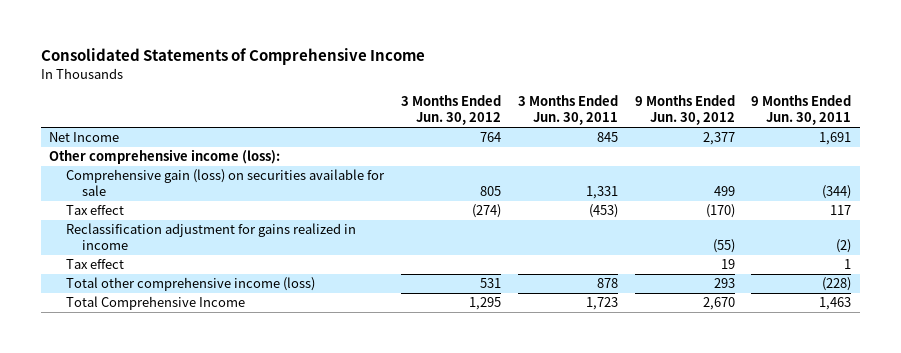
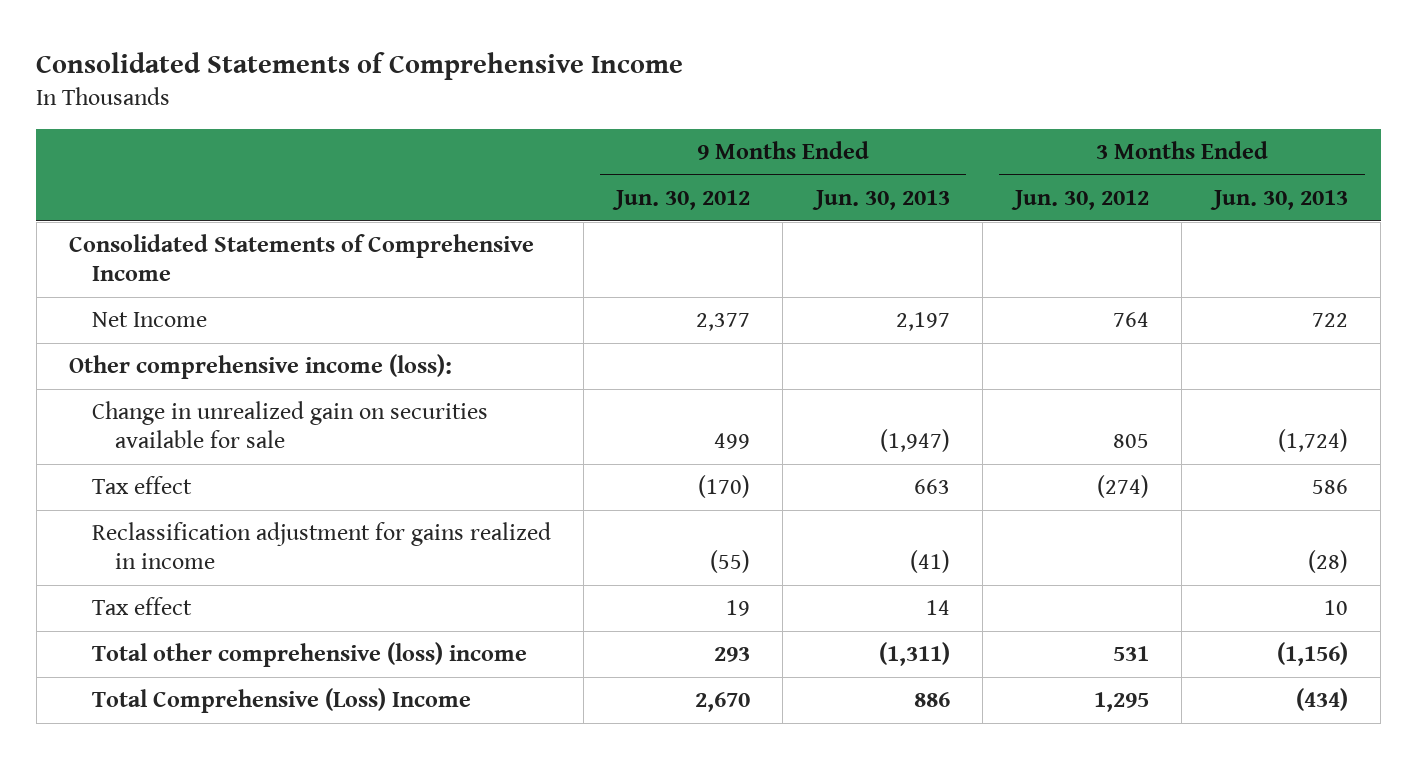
- | 3 Months Ended Jun. 30, 2012 | 3 Months Ended Jun. 30, 2011 | 9 Months Ended Jun. 30, 2012 | 9 Months Ended Jun. 30, 2011
+ | 9 Months Ended Jun. 30, 2012 | 9 Months Ended Jun. 30, 2013 | 3 Months Ended Jun. 30, 2012 | 3 Months Ended Jun. 30, 2013
+ Consolidated Statements of Comprehensive Income
- Comprehensive gain (loss) on securities available for sale | 805 | 1,331 | 499 | (344)
+ Change in unrealized gain on securities available for sale | 499 | (1,947) | 805 | (1,724)
- Total other comprehensive income (loss) | 531 | 878 | 293 | (228)
- Total Comprehensive Income | 1,295 | 1,723 | 2,670 | 1,463
+ Total other comprehensive (loss) income | 293 | (1,311) | 531 | (1,156)
+ Total Comprehensive (Loss) Income | 2,670 | 886 | 1,295 | (434)

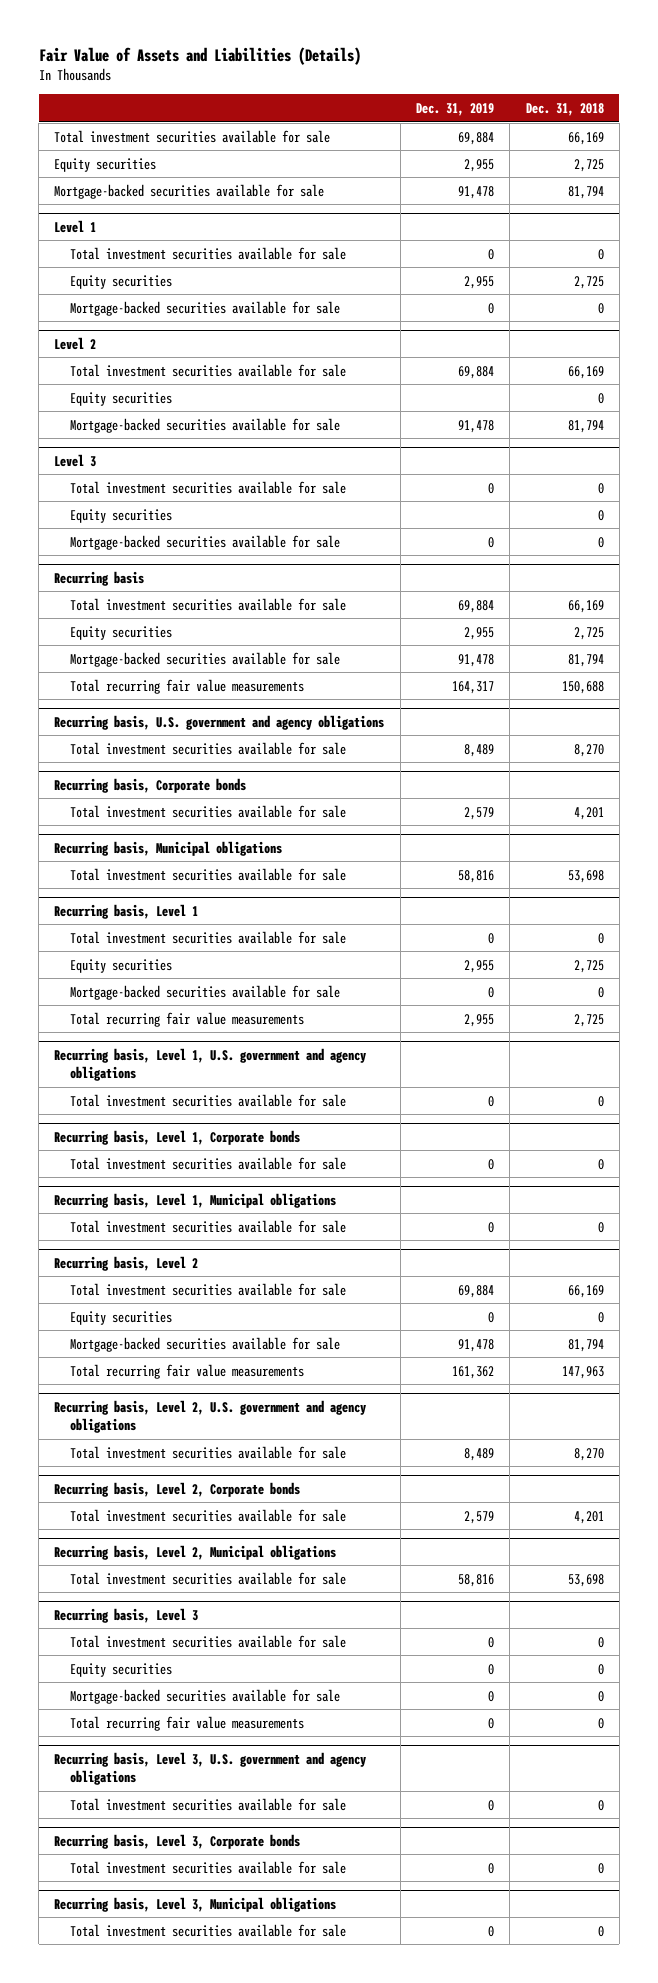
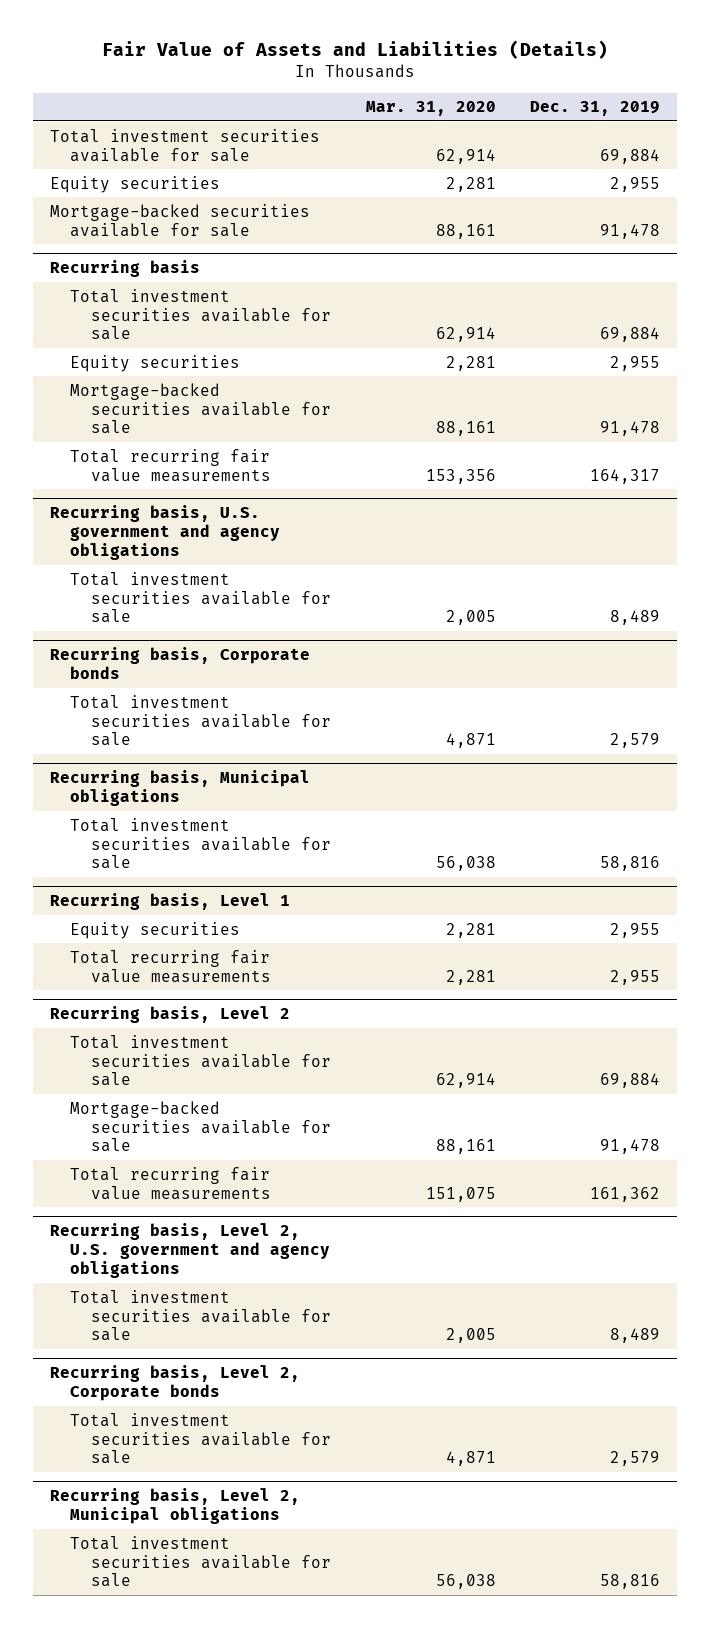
- | Dec. 31, 2019 | Dec. 31, 2018
+ | Mar. 31, 2020 | Dec. 31, 2019
- Level 1
- Total investment securities available for sale | 0 | 0
- Equity securities | 2,955 | 2,725
- Mortgage-backed securities available for sale | 0 | 0
- Level 2
- Total investment securities available for sale | 69,884 | 66,169
- Equity securities | | 0
- Mortgage-backed securities available for sale | 91,478 | 81,794
- Level 3
- Total investment securities available for sale | 0 | 0
- Equity securities | | 0
- Mortgage-backed securities available for sale | 0 | 0
@ Recurring basis, Level 1
- Total investment securities available for sale | 0 | 0
- Mortgage-backed securities available for sale | 0 | 0
- Recurring basis, Level 1, U.S. government and agency obligations
- Total investment securities available for sale | 0 | 0
- Recurring basis, Level 1, Corporate bonds
- Total investment securities available for sale | 0 | 0
- Recurring basis, Level 1, Municipal obligations
- Total investment securities available for sale | 0 | 0
@ Recurring basis, Level 2
- Equity securities | 0 | 0
- Recurring basis, Level 3
- Total investment securities available for sale | 0 | 0
- Equity securities | 0 | 0
- Mortgage-backed securities available for sale | 0 | 0
- Total recurring fair value measurements | 0 | 0
- Recurring basis, Level 3, U.S. government and agency obligations
- Total investment securities available for sale | 0 | 0
- Recurring basis, Level 3, Corporate bonds
- Total investment securities available for sale | 0 | 0
- Recurring basis, Level 3, Municipal obligations
- Total investment securities available for sale | 0 | 0

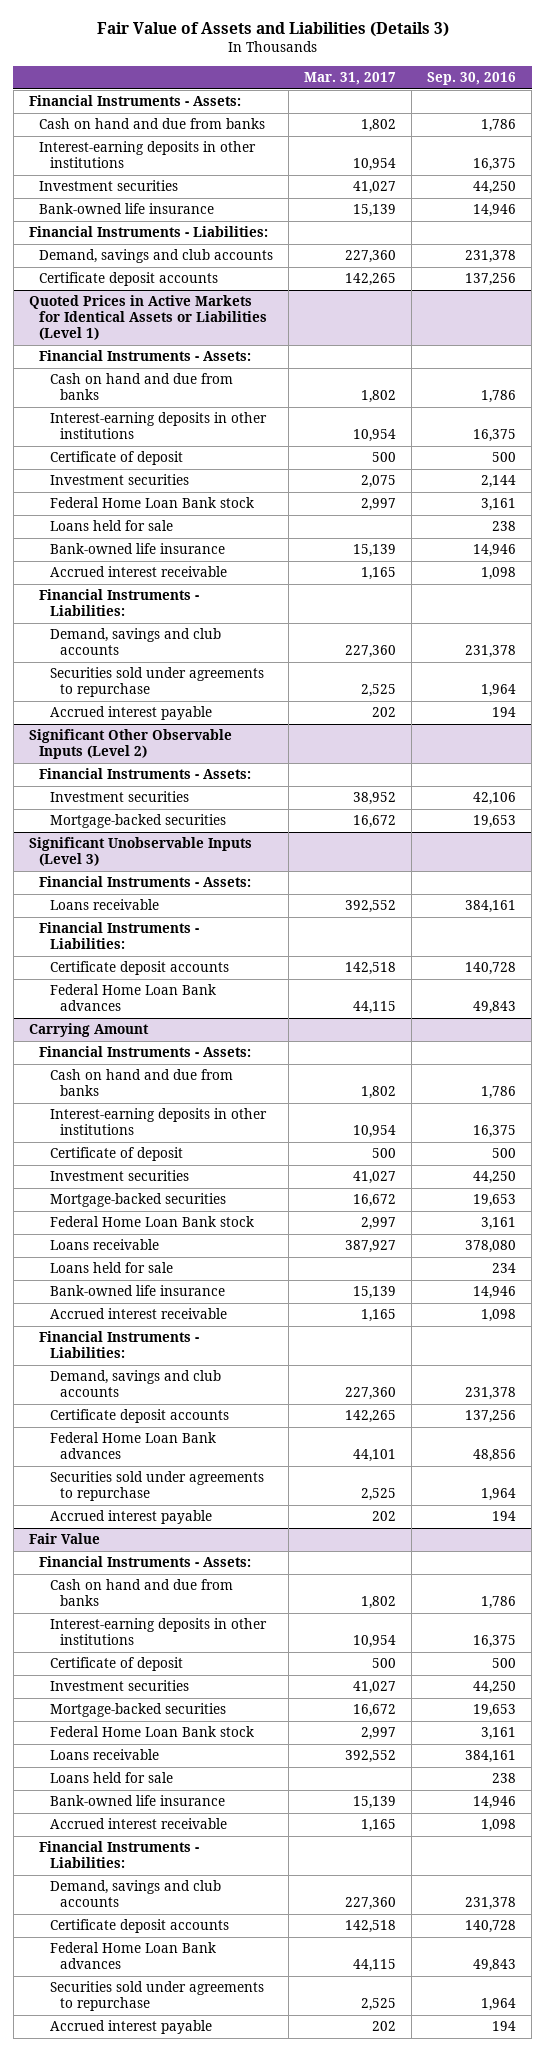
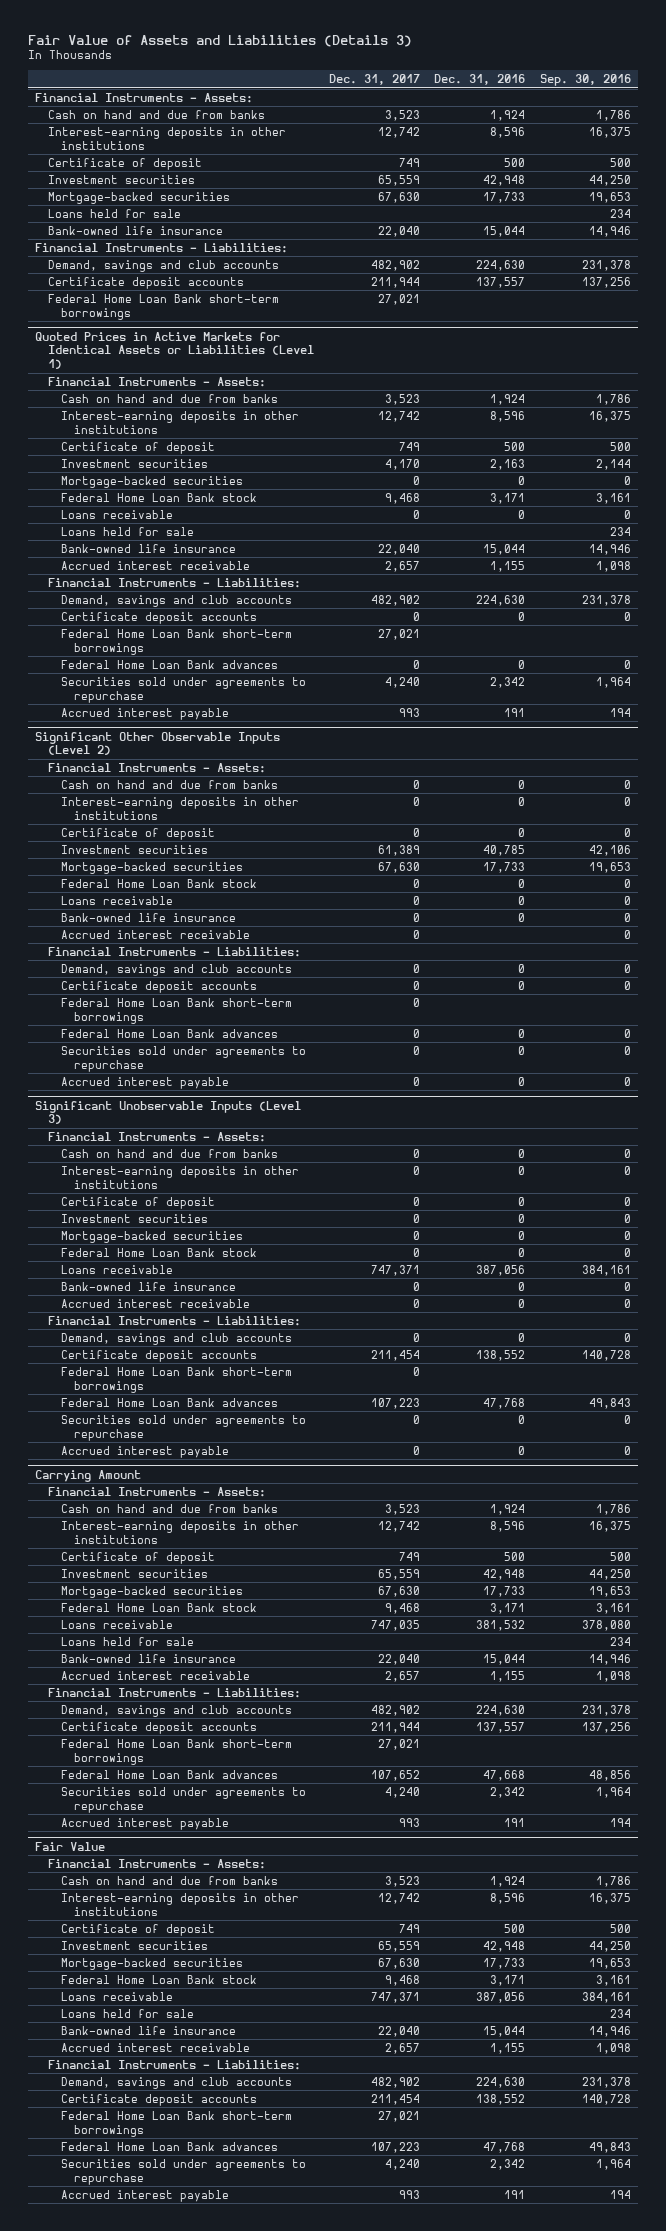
- | Mar. 31, 2017 | Sep. 30, 2016
+ | Dec. 31, 2017 | Dec. 31, 2016 | Sep. 30, 2016
+ Certificate of deposit | 749 | 500 | 500
+ Mortgage-backed securities | 67,630 | 17,733 | 19,653
+ Loans held for sale | | | 234
+ Federal Home Loan Bank short-term borrowings | 27,021 | |
@ Quoted Prices in Active Markets for Identical Assets or Liabilities (Level 1)
+ Mortgage-backed securities | 0 | 0 | 0
- Loans held for sale | | 238
+ Loans receivable | 0 | 0 | 0
+ Loans held for sale | | | 234
+ Certificate deposit accounts | 0 | 0 | 0
+ Federal Home Loan Bank short-term borrowings | 27,021 | |
+ Federal Home Loan Bank advances | 0 | 0 | 0
@ Significant Other Observable Inputs (Level 2)
+ Cash on hand and due from banks | 0 | 0 | 0
+ Interest-earning deposits in other institutions | 0 | 0 | 0
+ Certificate of deposit | 0 | 0 | 0
+ Federal Home Loan Bank stock | 0 | 0 | 0
+ Loans receivable | 0 | 0 | 0
+ Bank-owned life insurance | 0 | 0 | 0
+ Accrued interest receivable | 0 | | 0
+ Financial Instruments - Liabilities:
+ Demand, savings and club accounts | 0 | 0 | 0
+ Certificate deposit accounts | 0 | 0 | 0
+ Federal Home Loan Bank short-term borrowings | 0 | |
+ Federal Home Loan Bank advances | 0 | 0 | 0
+ Securities sold under agreements to repurchase | 0 | 0 | 0
+ Accrued interest payable | 0 | 0 | 0
@ Significant Unobservable Inputs (Level 3)
+ Cash on hand and due from banks | 0 | 0 | 0
+ Interest-earning deposits in other institutions | 0 | 0 | 0
+ Certificate of deposit | 0 | 0 | 0
+ Investment securities | 0 | 0 | 0
+ Mortgage-backed securities | 0 | 0 | 0
+ Federal Home Loan Bank stock | 0 | 0 | 0
+ Bank-owned life insurance | 0 | 0 | 0
+ Accrued interest receivable | 0 | 0 | 0
+ Demand, savings and club accounts | 0 | 0 | 0
+ Federal Home Loan Bank short-term borrowings | 0 | |
+ Securities sold under agreements to repurchase | 0 | 0 | 0
+ Accrued interest payable | 0 | 0 | 0
@ Carrying Amount
+ Federal Home Loan Bank short-term borrowings | 27,021 | |
@ Fair Value
- Loans held for sale | | 238
+ Loans held for sale | | | 234
+ Federal Home Loan Bank short-term borrowings | 27,021 | |

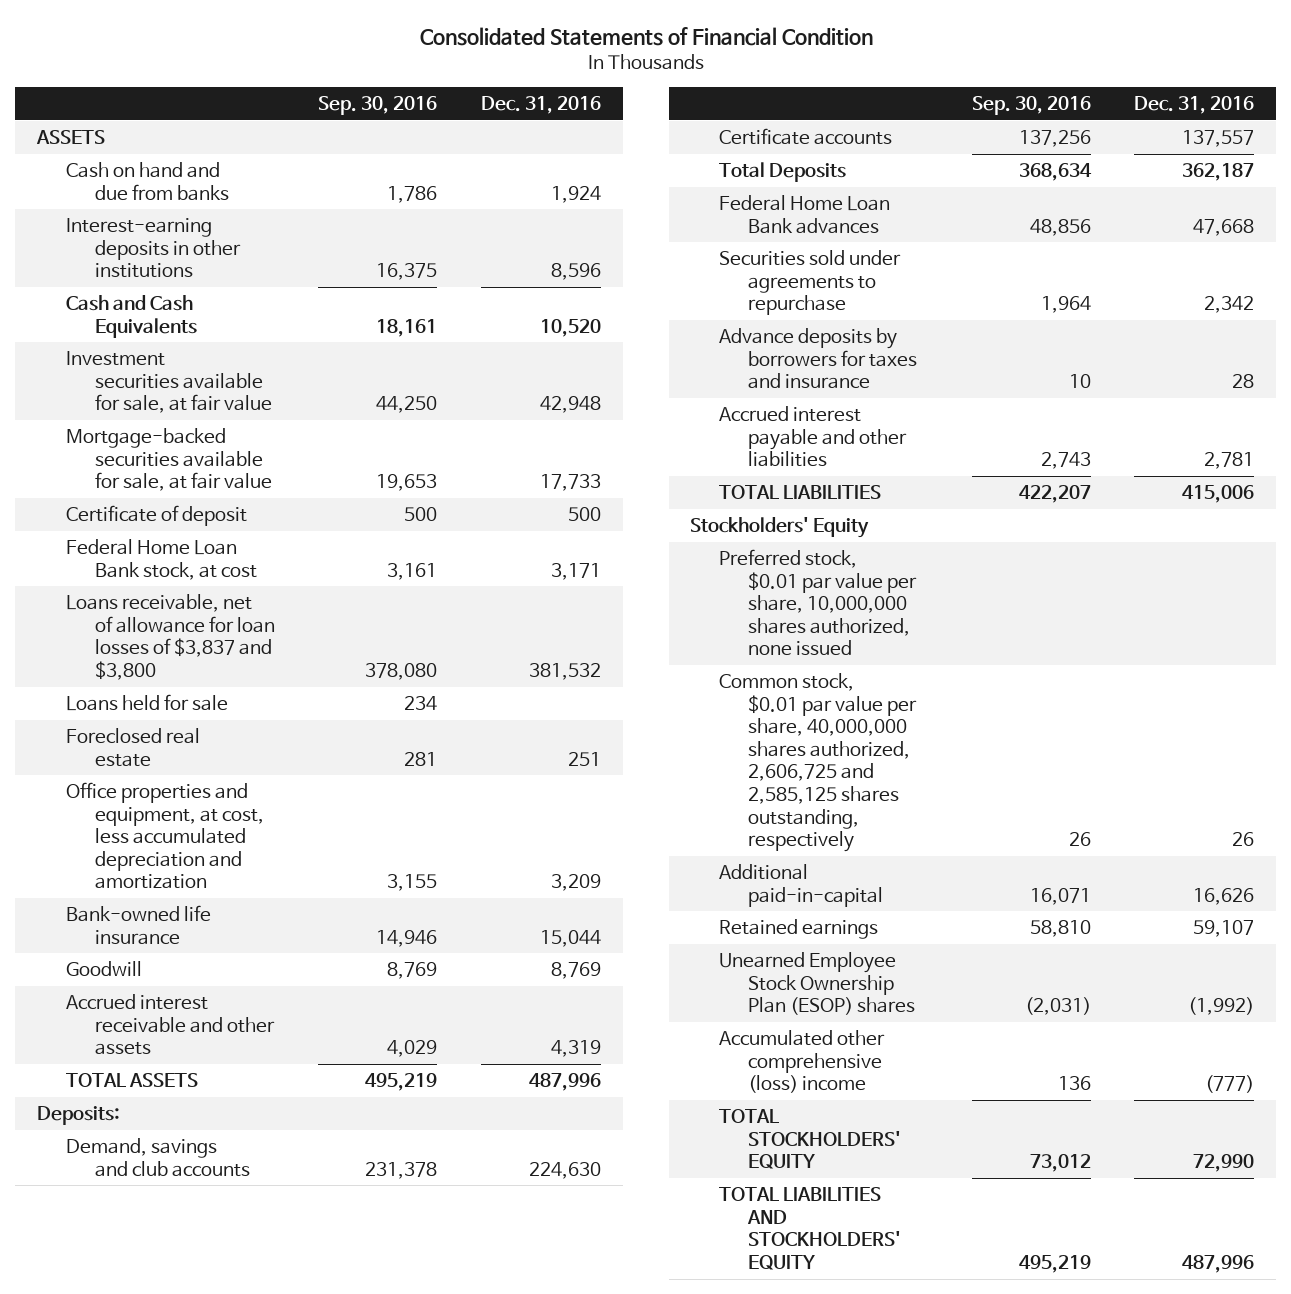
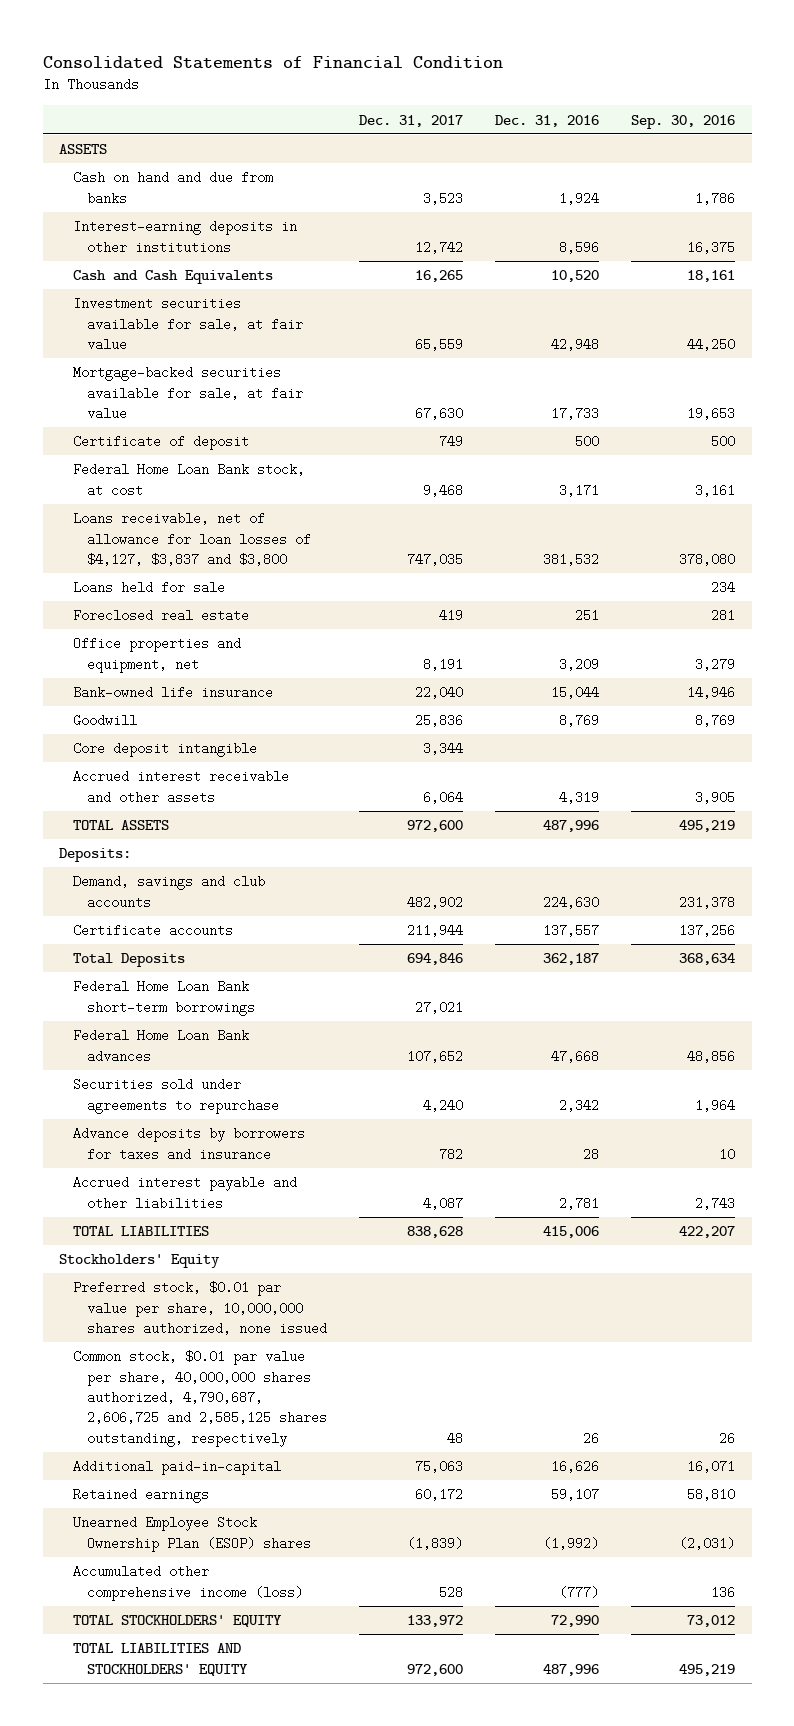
- | Sep. 30, 2016 | Dec. 31, 2016
+ | Dec. 31, 2017 | Dec. 31, 2016 | Sep. 30, 2016
- Loans receivable, net of allowance for loan losses of $3,837 and $3,800 | 378,080 | 381,532
+ Loans receivable, net of allowance for loan losses of $4,127, $3,837 and $3,800 | 747,035 | 381,532 | 378,080
- Office properties and equipment, at cost, less accumulated depreciation and amortization | 3,155 | 3,209
+ Office properties and equipment, net | 8,191 | 3,209 | 3,279
- Accrued interest receivable and other assets | 4,029 | 4,319
+ Core deposit intangible | 3,344 | |
+ Accrued interest receivable and other assets | 6,064 | 4,319 | 3,905
+ Federal Home Loan Bank short-term borrowings | 27,021 | |
- Common stock, $0.01 par value per share, 40,000,000 shares authorized, 2,606,725 and 2,585,125 shares outstanding, respectively | 26 | 26
+ Common stock, $0.01 par value per share, 40,000,000 shares authorized, 4,790,687, 2,606,725 and 2,585,125 shares outstanding, respectively | 48 | 26 | 26
- Accumulated other comprehensive (loss) income | 136 | (777)
+ Accumulated other comprehensive income (loss) | 528 | (777) | 136

